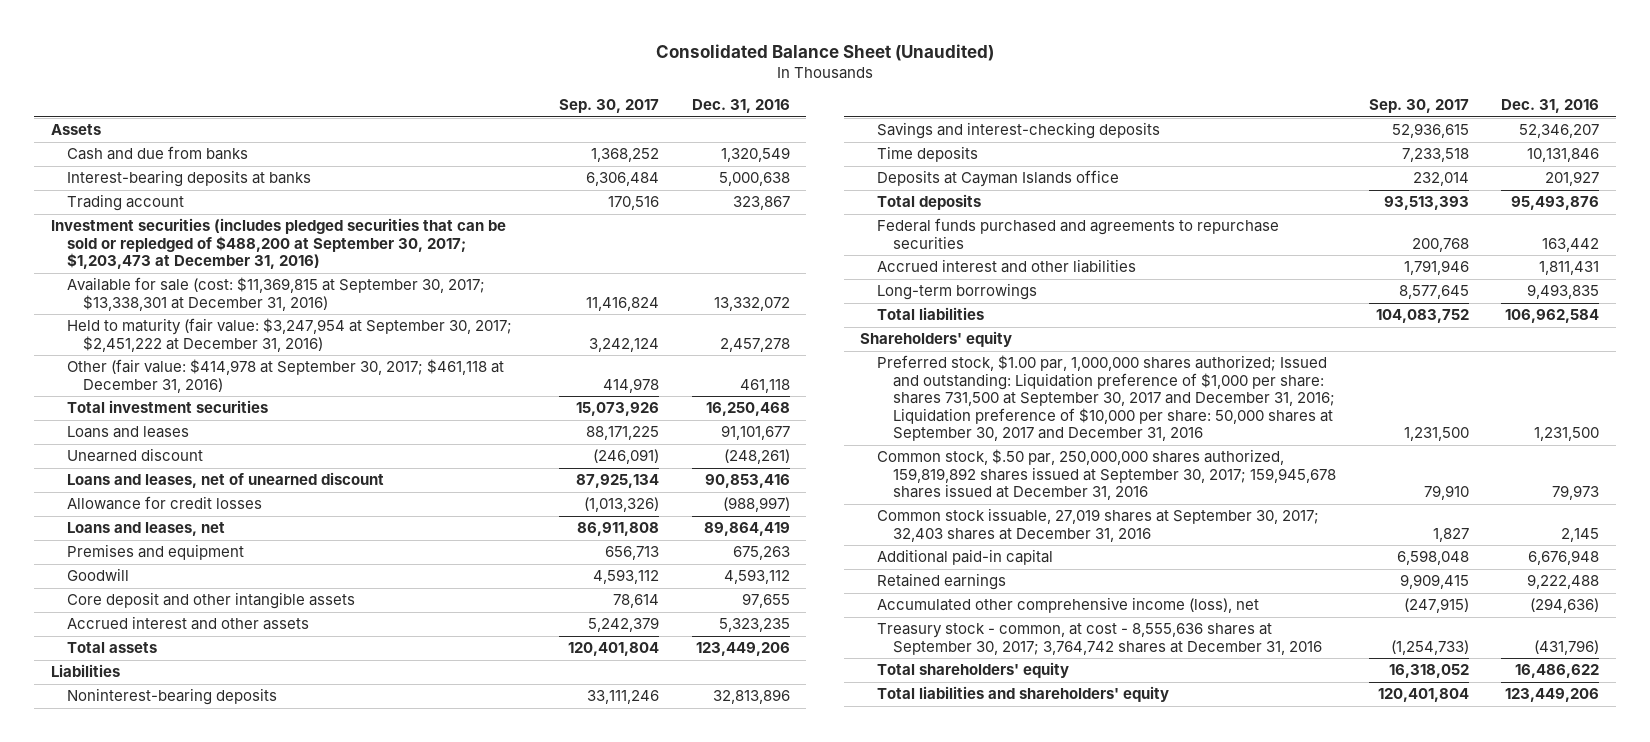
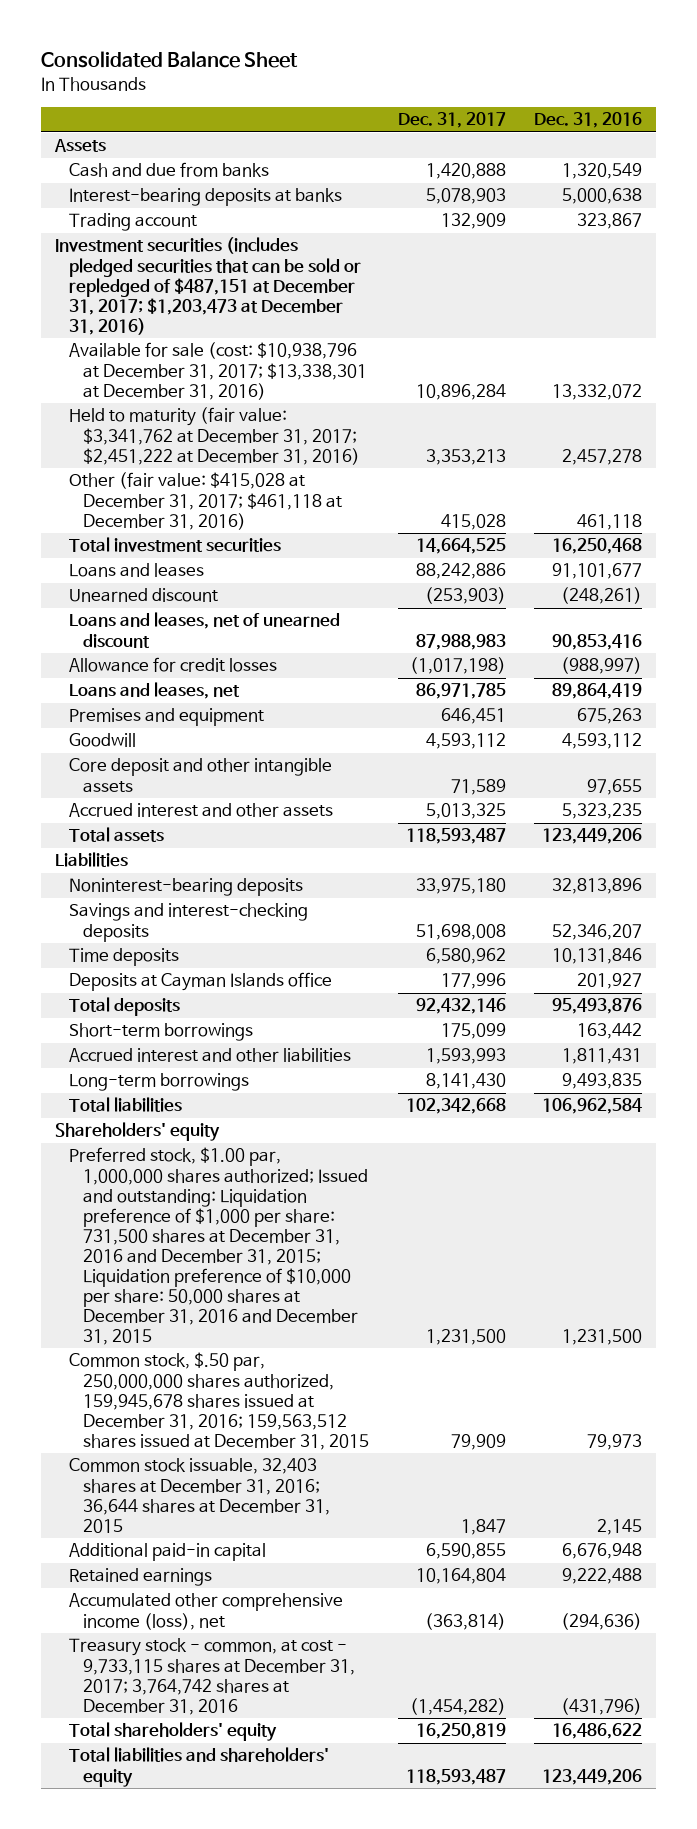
- Consolidated Balance Sheet (Unaudited)
+ Consolidated Balance Sheet
- | Sep. 30, 2017 | Dec. 31, 2016
+ | Dec. 31, 2017 | Dec. 31, 2016
- Investment securities (includes pledged securities that can be sold or repledged of $488,200 at September 30, 2017; $1,203,473 at December 31, 2016)
- Available for sale (cost: $11,369,815 at September 30, 2017; $13,338,301 at December 31, 2016) | 11,416,824 | 13,332,072
- Held to maturity (fair value: $3,247,954 at September 30, 2017; $2,451,222 at December 31, 2016) | 3,242,124 | 2,457,278
- Other (fair value: $414,978 at September 30, 2017; $461,118 at December 31, 2016) | 414,978 | 461,118
+ Investment securities (includes pledged securities that can be sold or repledged of $487,151 at December 31, 2017; $1,203,473 at December 31, 2016)
+ Available for sale (cost: $10,938,796 at December 31, 2017; $13,338,301 at December 31, 2016) | 10,896,284 | 13,332,072
+ Held to maturity (fair value: $3,341,762 at December 31, 2017; $2,451,222 at December 31, 2016) | 3,353,213 | 2,457,278
+ Other (fair value: $415,028 at December 31, 2017; $461,118 at December 31, 2016) | 415,028 | 461,118
- Federal funds purchased and agreements to repurchase securities | 200,768 | 163,442
+ Short-term borrowings | 175,099 | 163,442
- Preferred stock, $1.00 par, 1,000,000 shares authorized; Issued and outstanding: Liquidation preference of $1,000 per share: shares 731,500 at September 30, 2017 and December 31, 2016; Liquidation preference of $10,000 per share: 50,000 shares at September 30, 2017 and December 31, 2016 | 1,231,500 | 1,231,500
- Common stock, $.50 par, 250,000,000 shares authorized, 159,819,892 shares issued at September 30, 2017; 159,945,678 shares issued at December 31, 2016 | 79,910 | 79,973
- Common stock issuable, 27,019 shares at September 30, 2017; 32,403 shares at December 31, 2016 | 1,827 | 2,145
+ Preferred stock, $1.00 par, 1,000,000 shares authorized; Issued and outstanding: Liquidation preference of $1,000 per share: 731,500 shares at December 31, 2016 and December 31, 2015; Liquidation preference of $10,000 per share: 50,000 shares at December 31, 2016 and December 31, 2015 | 1,231,500 | 1,231,500
+ Common stock, $.50 par, 250,000,000 shares authorized, 159,945,678 shares issued at December 31, 2016; 159,563,512 shares issued at December 31, 2015 | 79,909 | 79,973
+ Common stock issuable, 32,403 shares at December 31, 2016; 36,644 shares at December 31, 2015 | 1,847 | 2,145
- Treasury stock - common, at cost - 8,555,636 shares at September 30, 2017; 3,764,742 shares at December 31, 2016 | (1,254,733) | (431,796)
+ Treasury stock - common, at cost - 9,733,115 shares at December 31, 2017; 3,764,742 shares at December 31, 2016 | (1,454,282) | (431,796)

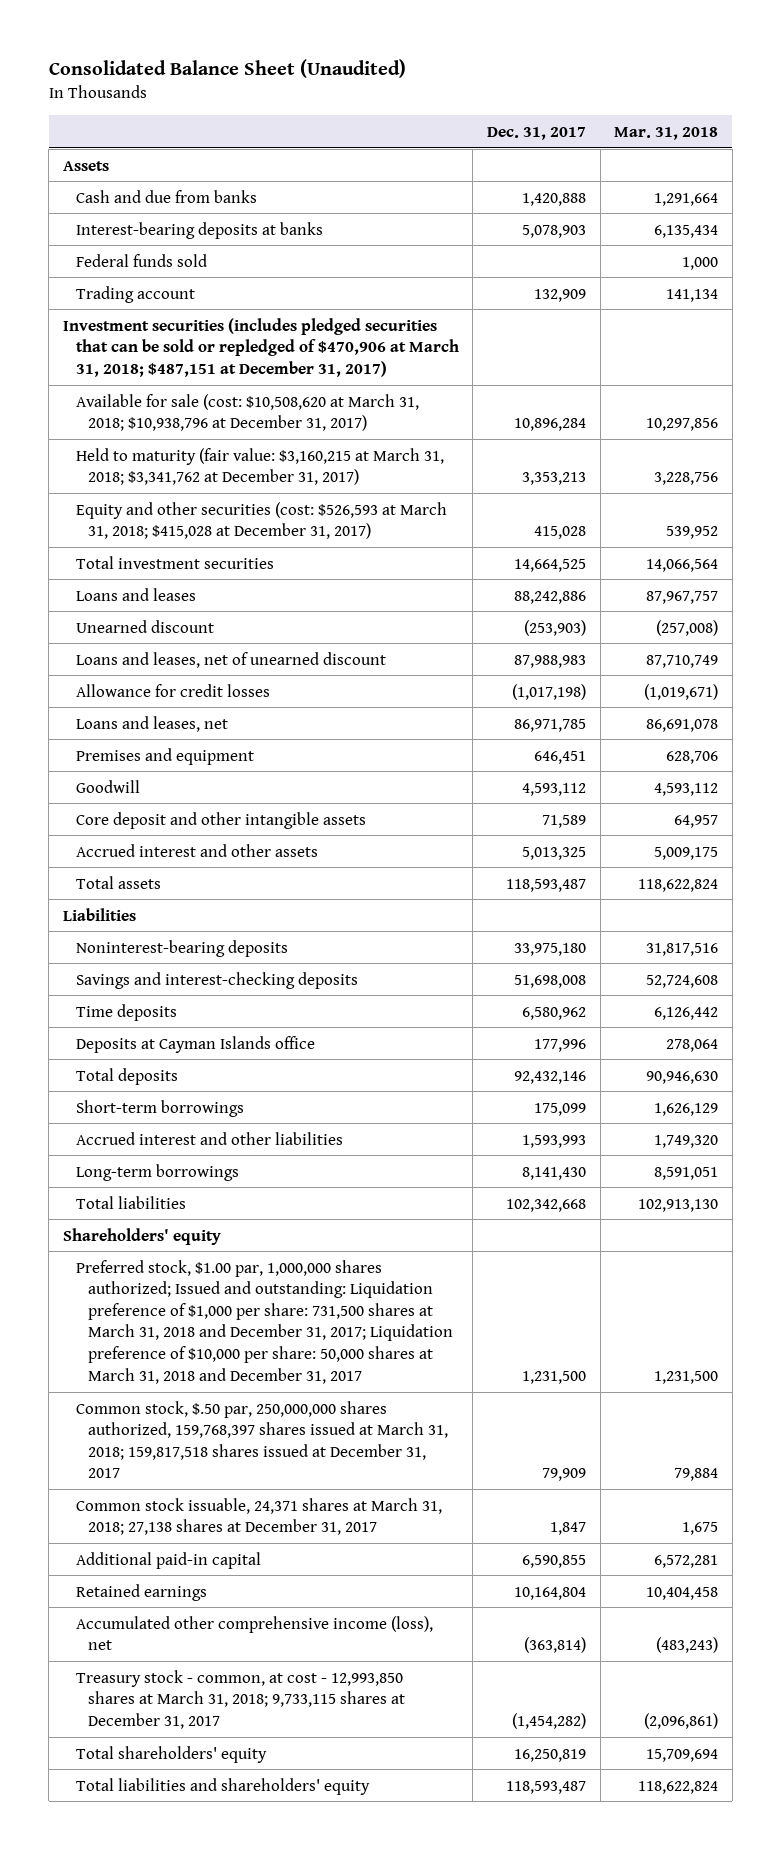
- Consolidated Balance Sheet
+ Consolidated Balance Sheet (Unaudited)
- | Dec. 31, 2017 | Dec. 31, 2016
+ | Dec. 31, 2017 | Mar. 31, 2018
+ Federal funds sold | | 1,000
- Investment securities (includes pledged securities that can be sold or repledged of $487,151 at December 31, 2017; $1,203,473 at December 31, 2016)
- Available for sale (cost: $10,938,796 at December 31, 2017; $13,338,301 at December 31, 2016) | 10,896,284 | 13,332,072
- Held to maturity (fair value: $3,341,762 at December 31, 2017; $2,451,222 at December 31, 2016) | 3,353,213 | 2,457,278
- Other (fair value: $415,028 at December 31, 2017; $461,118 at December 31, 2016) | 415,028 | 461,118
+ Investment securities (includes pledged securities that can be sold or repledged of $470,906 at March 31, 2018; $487,151 at December 31, 2017)
+ Available for sale (cost: $10,508,620 at March 31, 2018; $10,938,796 at December 31, 2017) | 10,896,284 | 10,297,856
+ Held to maturity (fair value: $3,160,215 at March 31, 2018; $3,341,762 at December 31, 2017) | 3,353,213 | 3,228,756
+ Equity and other securities (cost: $526,593 at March 31, 2018; $415,028 at December 31, 2017) | 415,028 | 539,952
- Preferred stock, $1.00 par, 1,000,000 shares authorized; Issued and outstanding: Liquidation preference of $1,000 per share: 731,500 shares at December 31, 2016 and December 31, 2015; Liquidation preference of $10,000 per share: 50,000 shares at December 31, 2016 and December 31, 2015 | 1,231,500 | 1,231,500
- Common stock, $.50 par, 250,000,000 shares authorized, 159,945,678 shares issued at December 31, 2016; 159,563,512 shares issued at December 31, 2015 | 79,909 | 79,973
- Common stock issuable, 32,403 shares at December 31, 2016; 36,644 shares at December 31, 2015 | 1,847 | 2,145
+ Preferred stock, $1.00 par, 1,000,000 shares authorized; Issued and outstanding: Liquidation preference of $1,000 per share: 731,500 shares at March 31, 2018 and December 31, 2017; Liquidation preference of $10,000 per share: 50,000 shares at March 31, 2018 and December 31, 2017 | 1,231,500 | 1,231,500
+ Common stock, $.50 par, 250,000,000 shares authorized, 159,768,397 shares issued at March 31, 2018; 159,817,518 shares issued at December 31, 2017 | 79,909 | 79,884
+ Common stock issuable, 24,371 shares at March 31, 2018; 27,138 shares at December 31, 2017 | 1,847 | 1,675
- Treasury stock - common, at cost - 9,733,115 shares at December 31, 2017; 3,764,742 shares at December 31, 2016 | (1,454,282) | (431,796)
+ Treasury stock - common, at cost - 12,993,850 shares at March 31, 2018; 9,733,115 shares at December 31, 2017 | (1,454,282) | (2,096,861)

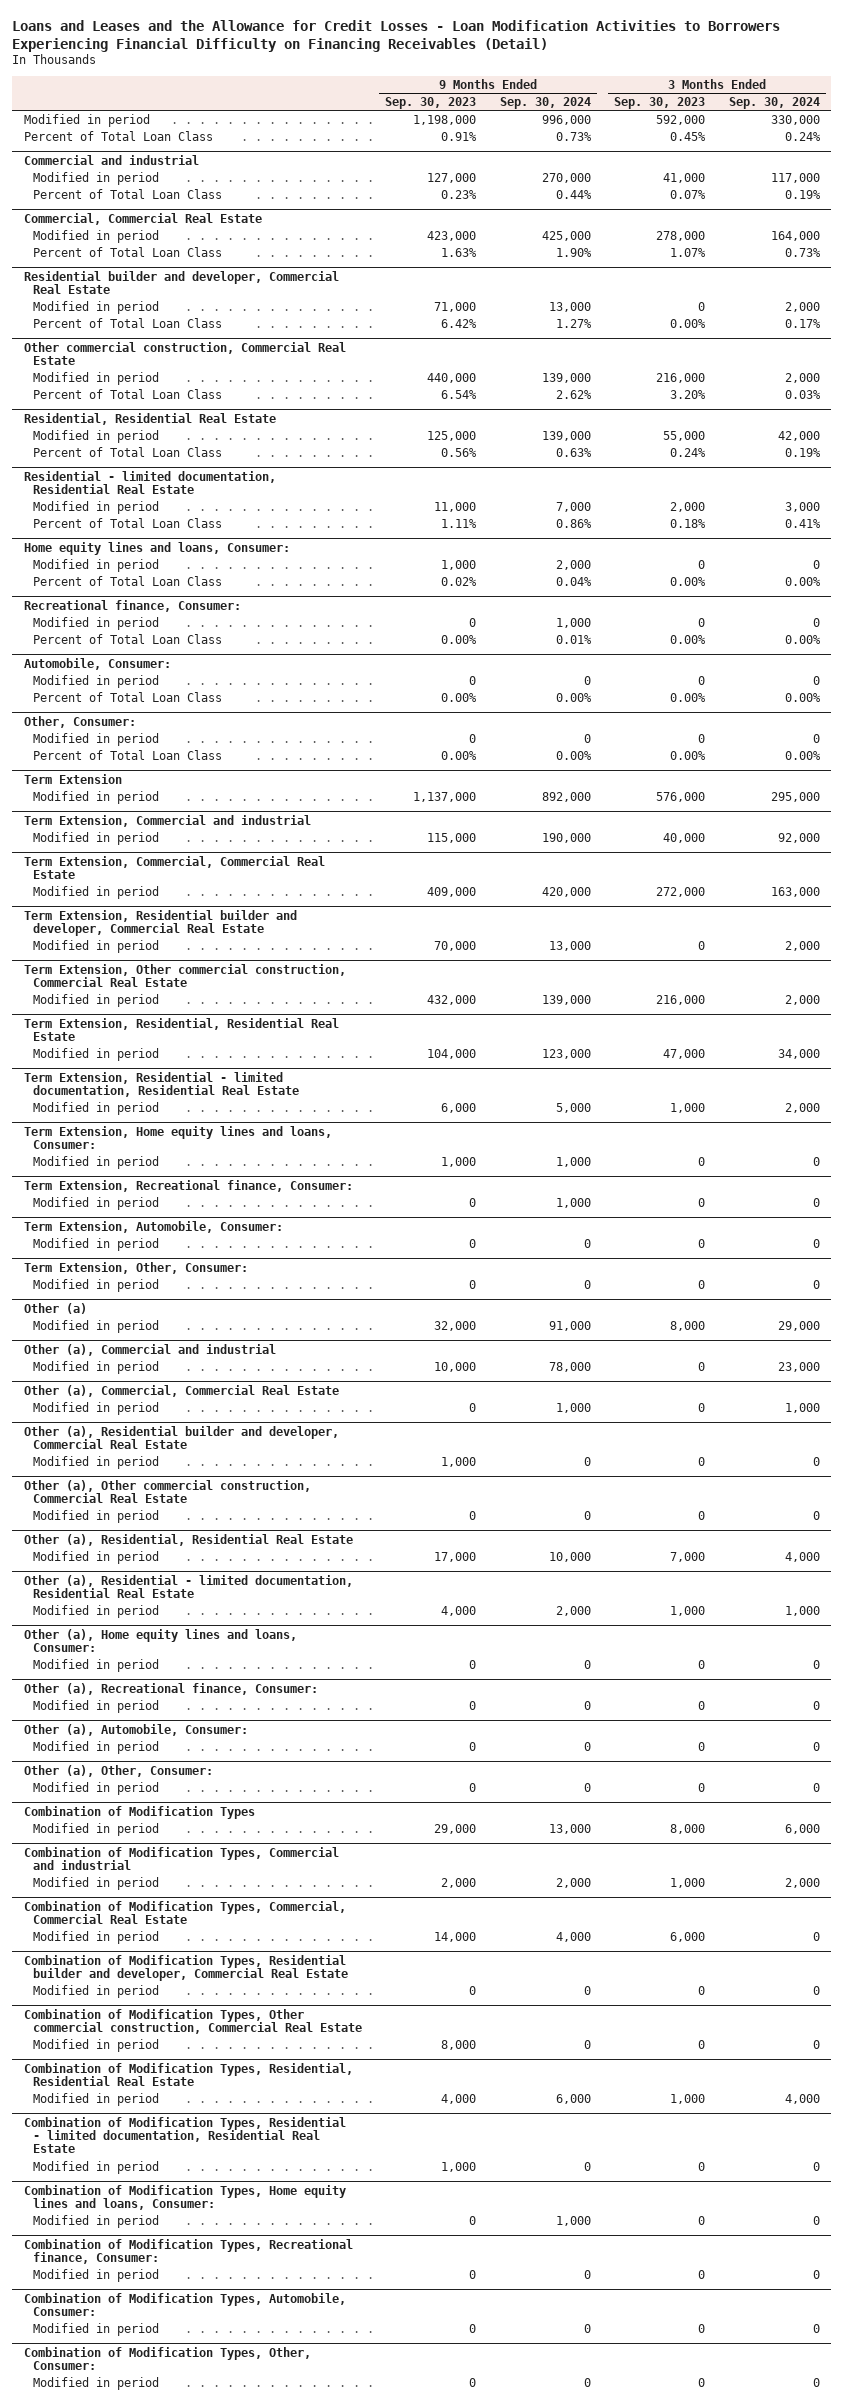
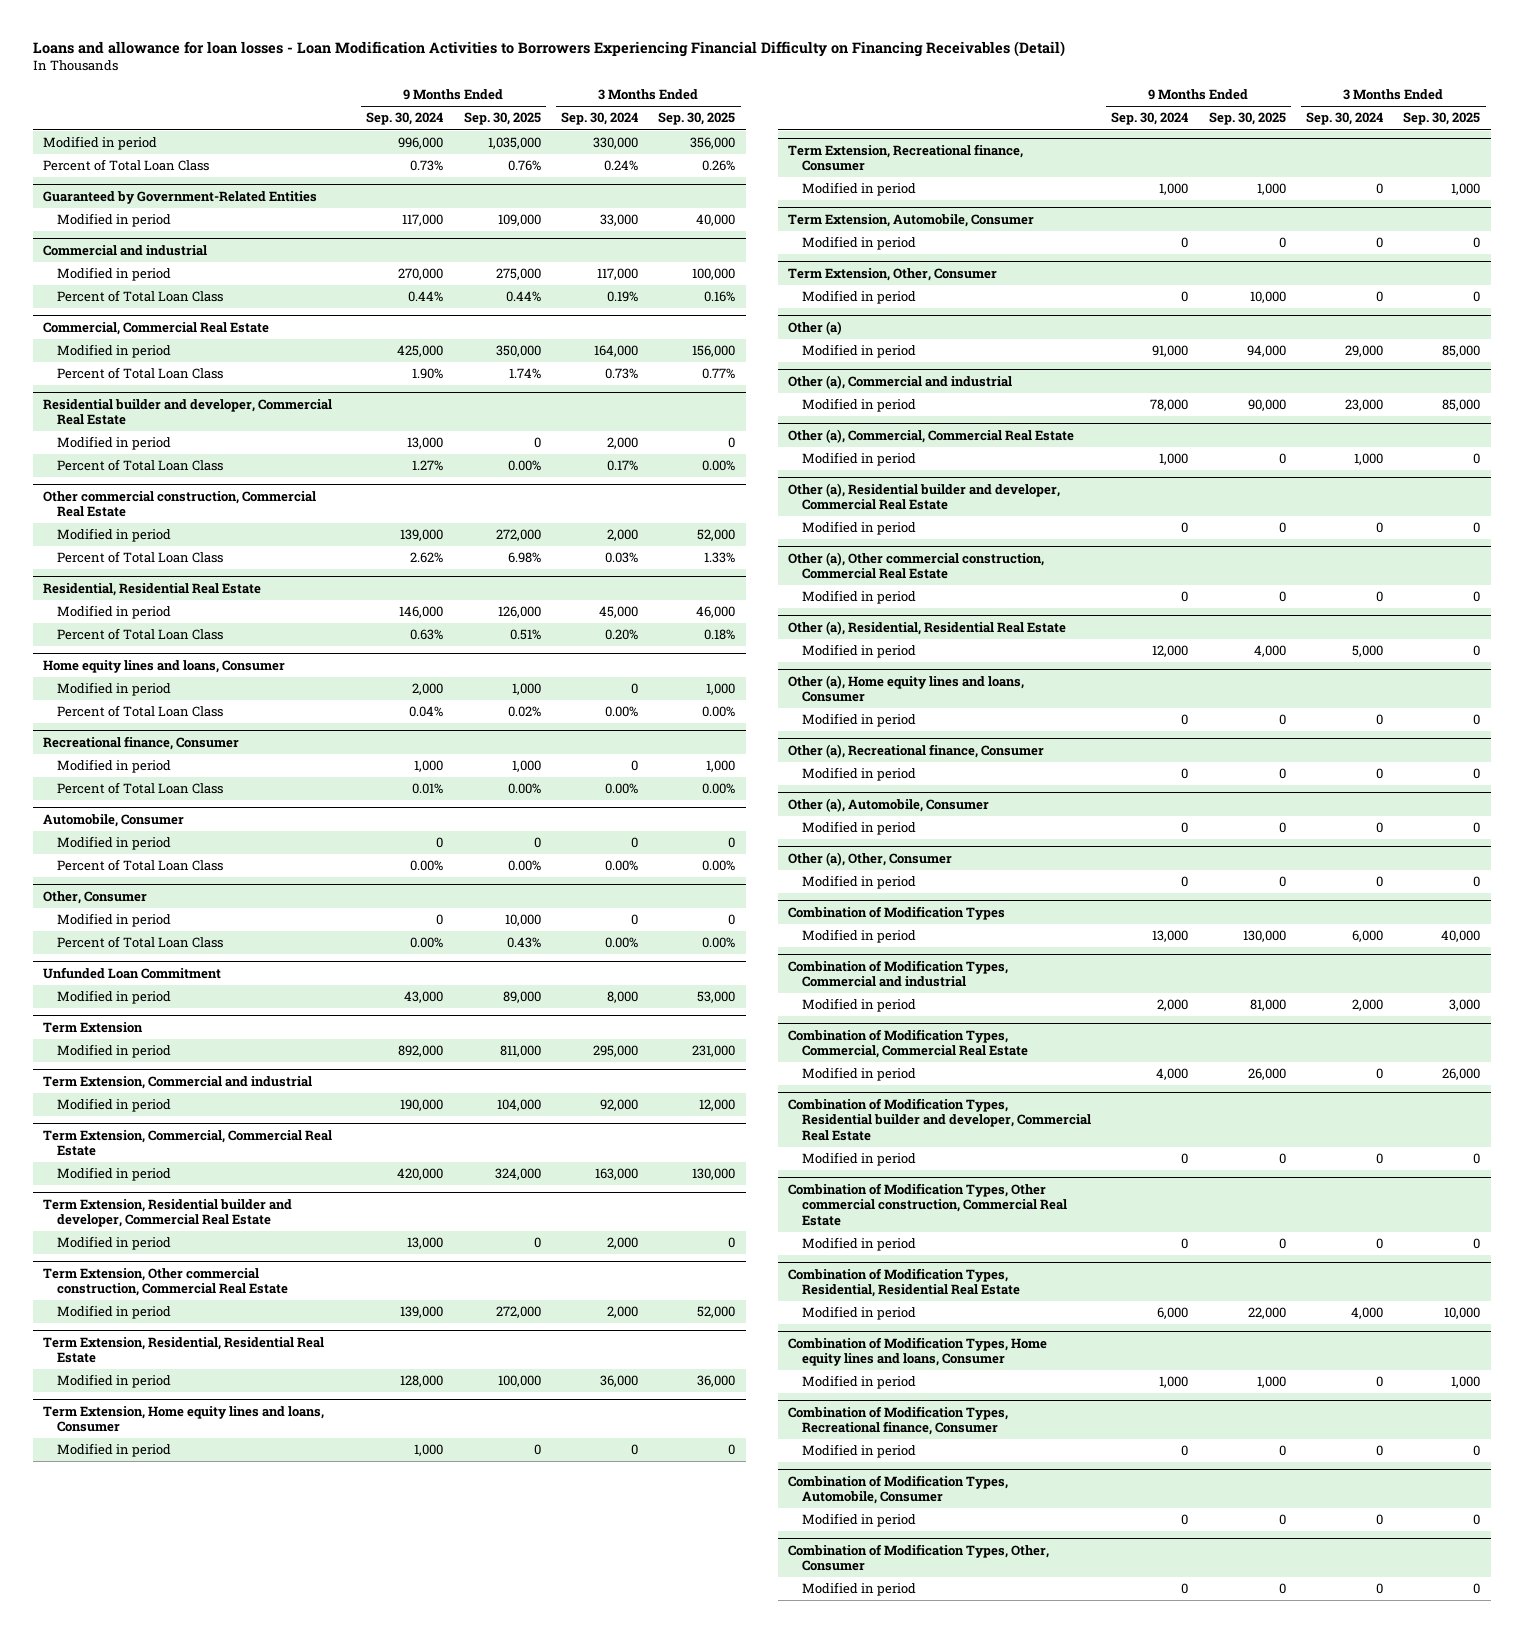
- Loans and Leases and the Allowance for Credit Losses - Loan Modification Activities to Borrowers Experiencing Financial Difficulty on Financing Receivables (Detail)
+ Loans and allowance for loan losses - Loan Modification Activities to Borrowers Experiencing Financial Difficulty on Financing Receivables (Detail)
- | 9 Months Ended Sep. 30, 2023 | 9 Months Ended Sep. 30, 2024 | 3 Months Ended Sep. 30, 2023 | 3 Months Ended Sep. 30, 2024
+ | 9 Months Ended Sep. 30, 2024 | 9 Months Ended Sep. 30, 2025 | 3 Months Ended Sep. 30, 2024 | 3 Months Ended Sep. 30, 2025
+ Guaranteed by Government-Related Entities
+ Modified in period | 117,000 | 109,000 | 33,000 | 40,000
@ Residential, Residential Real Estate
- Modified in period | 125,000 | 139,000 | 55,000 | 42,000
- Percent of Total Loan Class | 0.56% | 0.63% | 0.24% | 0.19%
- Residential - limited documentation, Residential Real Estate
- Modified in period | 11,000 | 7,000 | 2,000 | 3,000
- Percent of Total Loan Class | 1.11% | 0.86% | 0.18% | 0.41%
- Home equity lines and loans, Consumer:
@ Residential, Residential Real Estate
+ Modified in period | 146,000 | 126,000 | 45,000 | 46,000
+ Percent of Total Loan Class | 0.63% | 0.51% | 0.20% | 0.18%
+ Home equity lines and loans, Consumer
- Recreational finance, Consumer:
+ Recreational finance, Consumer
- Automobile, Consumer:
+ Automobile, Consumer
- Other, Consumer:
+ Other, Consumer
+ Unfunded Loan Commitment
+ Modified in period | 43,000 | 89,000 | 8,000 | 53,000
@ Term Extension, Residential, Residential Real Estate
- Modified in period | 104,000 | 123,000 | 47,000 | 34,000
- Term Extension, Residential - limited documentation, Residential Real Estate
- Modified in period | 6,000 | 5,000 | 1,000 | 2,000
- Term Extension, Home equity lines and loans, Consumer:
@ Term Extension, Residential, Residential Real Estate
+ Modified in period | 128,000 | 100,000 | 36,000 | 36,000
+ Term Extension, Home equity lines and loans, Consumer
- Term Extension, Recreational finance, Consumer:
+ Term Extension, Recreational finance, Consumer
- Term Extension, Automobile, Consumer:
+ Term Extension, Automobile, Consumer
- Term Extension, Other, Consumer:
+ Term Extension, Other, Consumer
@ Other (a), Residential, Residential Real Estate
- Modified in period | 17,000 | 10,000 | 7,000 | 4,000
- Other (a), Residential - limited documentation, Residential Real Estate
- Modified in period | 4,000 | 2,000 | 1,000 | 1,000
- Other (a), Home equity lines and loans, Consumer:
@ Other (a), Residential, Residential Real Estate
+ Modified in period | 12,000 | 4,000 | 5,000 | 0
+ Other (a), Home equity lines and loans, Consumer
- Other (a), Recreational finance, Consumer:
+ Other (a), Recreational finance, Consumer
- Other (a), Automobile, Consumer:
+ Other (a), Automobile, Consumer
- Other (a), Other, Consumer:
+ Other (a), Other, Consumer
- Combination of Modification Types, Residential - limited documentation, Residential Real Estate
- Modified in period | 1,000 | 0 | 0 | 0
- Combination of Modification Types, Home equity lines and loans, Consumer:
+ Combination of Modification Types, Home equity lines and loans, Consumer
- Combination of Modification Types, Recreational finance, Consumer:
+ Combination of Modification Types, Recreational finance, Consumer
- Combination of Modification Types, Automobile, Consumer:
+ Combination of Modification Types, Automobile, Consumer
- Combination of Modification Types, Other, Consumer:
+ Combination of Modification Types, Other, Consumer

